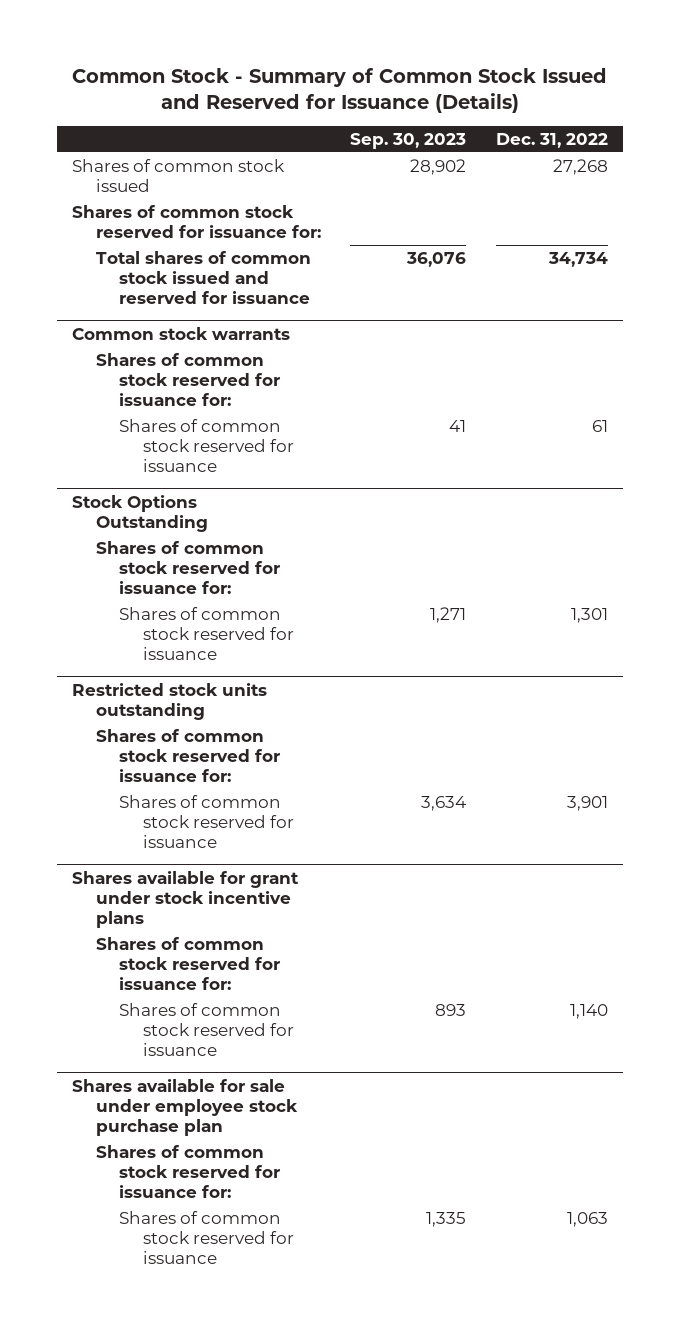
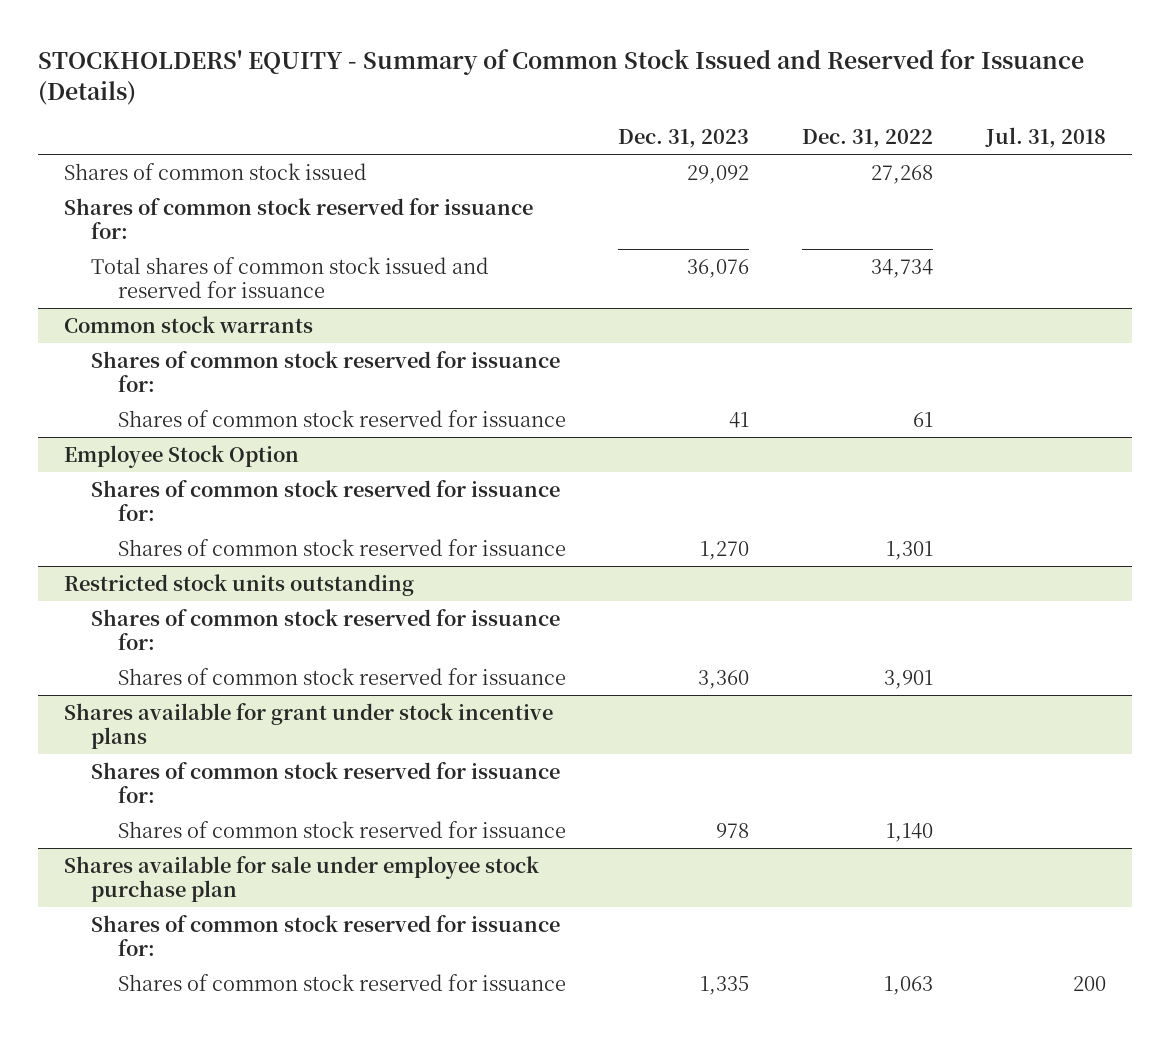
- Common Stock - Summary of Common Stock Issued and Reserved for Issuance (Details)
+ STOCKHOLDERS' EQUITY - Summary of Common Stock Issued and Reserved for Issuance (Details)
- | Sep. 30, 2023 | Dec. 31, 2022
+ | Dec. 31, 2023 | Dec. 31, 2022 | Jul. 31, 2018
- Stock Options Outstanding
+ Employee Stock Option

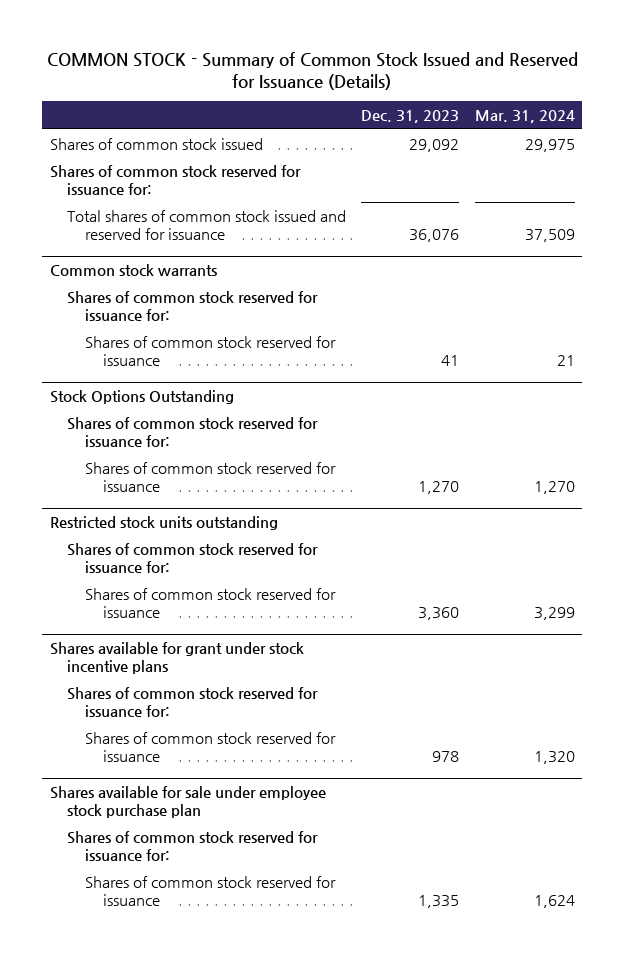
- STOCKHOLDERS' EQUITY - Summary of Common Stock Issued and Reserved for Issuance (Details)
+ COMMON STOCK - Summary of Common Stock Issued and Reserved for Issuance (Details)
- | Dec. 31, 2023 | Dec. 31, 2022 | Jul. 31, 2018
+ | Dec. 31, 2023 | Mar. 31, 2024
- Employee Stock Option
+ Stock Options Outstanding

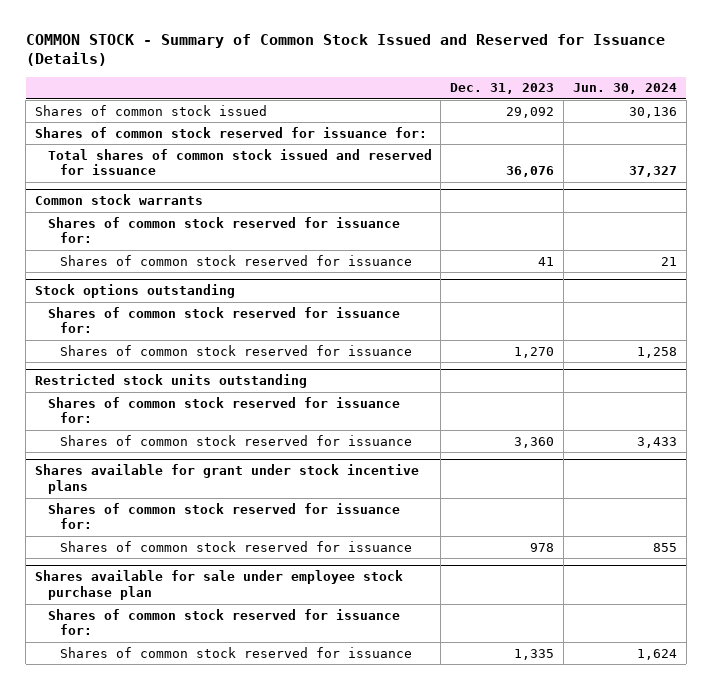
- | Dec. 31, 2023 | Mar. 31, 2024
+ | Dec. 31, 2023 | Jun. 30, 2024
- Stock Options Outstanding
+ Stock options outstanding

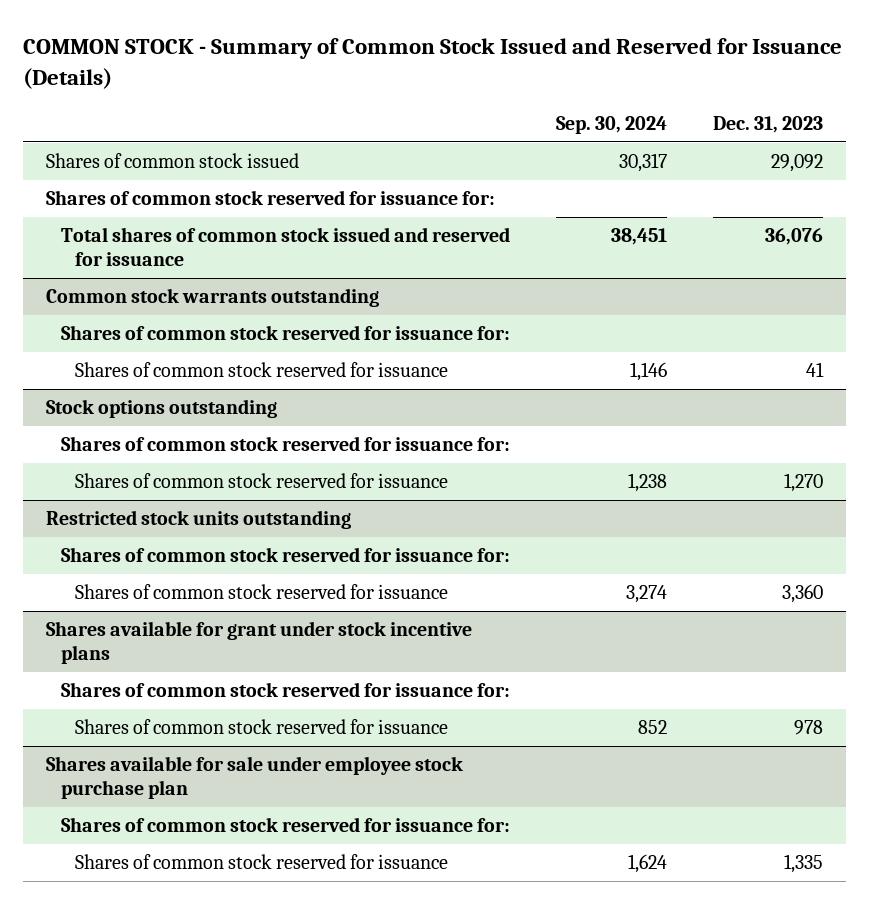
- | Dec. 31, 2023 | Jun. 30, 2024
+ | Sep. 30, 2024 | Dec. 31, 2023
- Common stock warrants
+ Common stock warrants outstanding

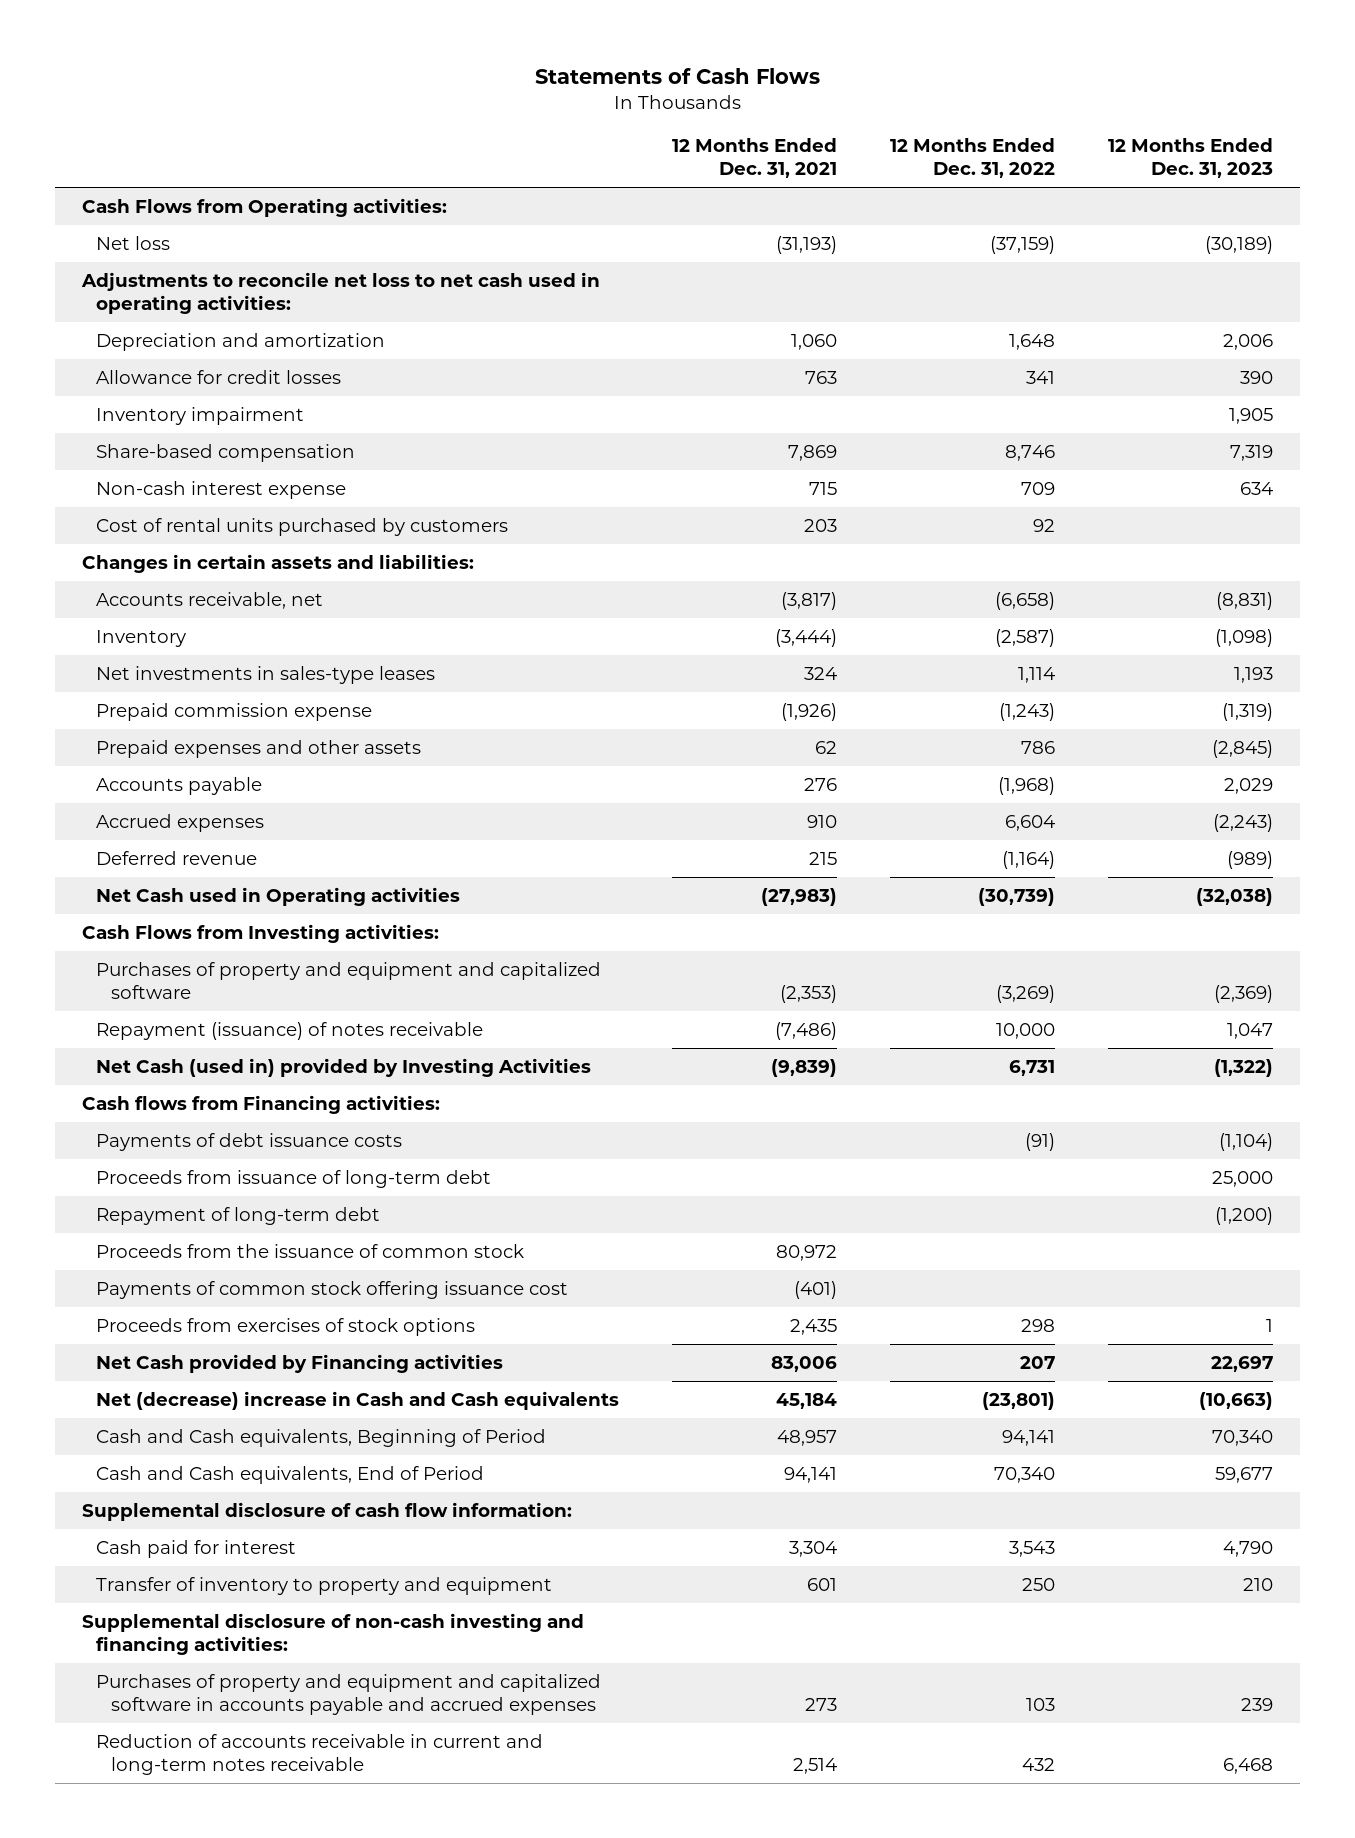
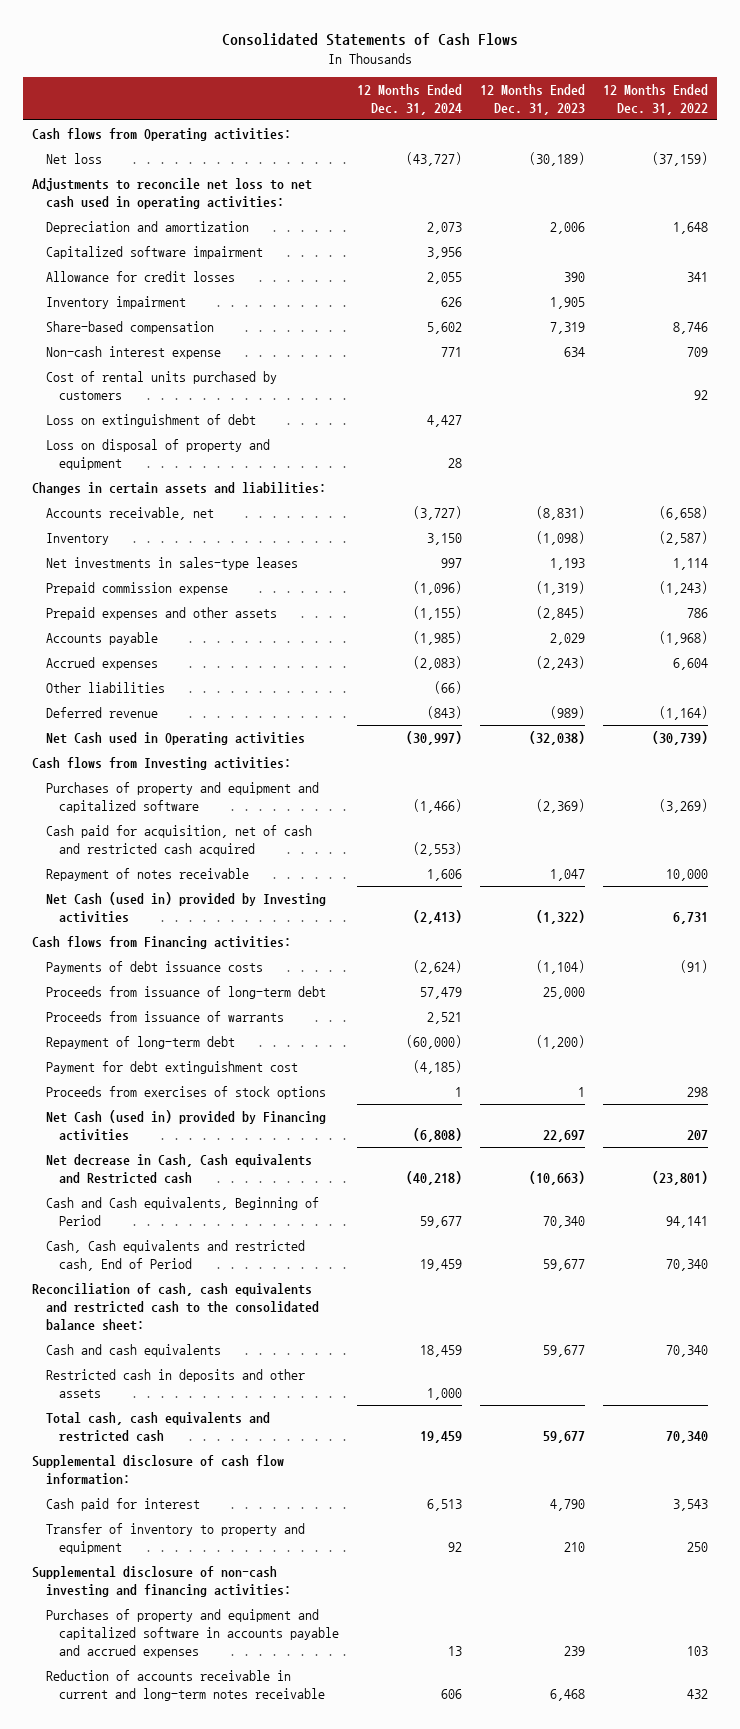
- Statements of Cash Flows
+ Consolidated Statements of Cash Flows
- | 12 Months Ended Dec. 31, 2021 | 12 Months Ended Dec. 31, 2022 | 12 Months Ended Dec. 31, 2023
+ | 12 Months Ended Dec. 31, 2024 | 12 Months Ended Dec. 31, 2023 | 12 Months Ended Dec. 31, 2022
- Cash Flows from Operating activities:
+ Cash flows from Operating activities:
+ Capitalized software impairment | 3,956 | |
+ Loss on extinguishment of debt | 4,427 | |
+ Loss on disposal of property and equipment | 28 | |
+ Other liabilities | (66) | |
- Cash Flows from Investing activities:
+ Cash flows from Investing activities:
- Repayment (issuance) of notes receivable | (7,486) | 10,000 | 1,047
- Net Cash (used in) provided by Investing Activities | (9,839) | 6,731 | (1,322)
+ Cash paid for acquisition, net of cash and restricted cash acquired | (2,553) | |
+ Repayment of notes receivable | 1,606 | 1,047 | 10,000
+ Net Cash (used in) provided by Investing activities | (2,413) | (1,322) | 6,731
+ Proceeds from issuance of warrants | 2,521 | |
- Proceeds from the issuance of common stock | 80,972 | |
- Payments of common stock offering issuance cost | (401) | |
+ Payment for debt extinguishment cost | (4,185) | |
- Net Cash provided by Financing activities | 83,006 | 207 | 22,697
- Net (decrease) increase in Cash and Cash equivalents | 45,184 | (23,801) | (10,663)
+ Net Cash (used in) provided by Financing activities | (6,808) | 22,697 | 207
+ Net decrease in Cash, Cash equivalents and Restricted cash | (40,218) | (10,663) | (23,801)
- Cash and Cash equivalents, End of Period | 94,141 | 70,340 | 59,677
+ Cash, Cash equivalents and restricted cash, End of Period | 19,459 | 59,677 | 70,340
+ Reconciliation of cash, cash equivalents and restricted cash to the consolidated balance sheet:
+ Cash and cash equivalents | 18,459 | 59,677 | 70,340
+ Restricted cash in deposits and other assets | 1,000 | |
+ Total cash, cash equivalents and restricted cash | 19,459 | 59,677 | 70,340

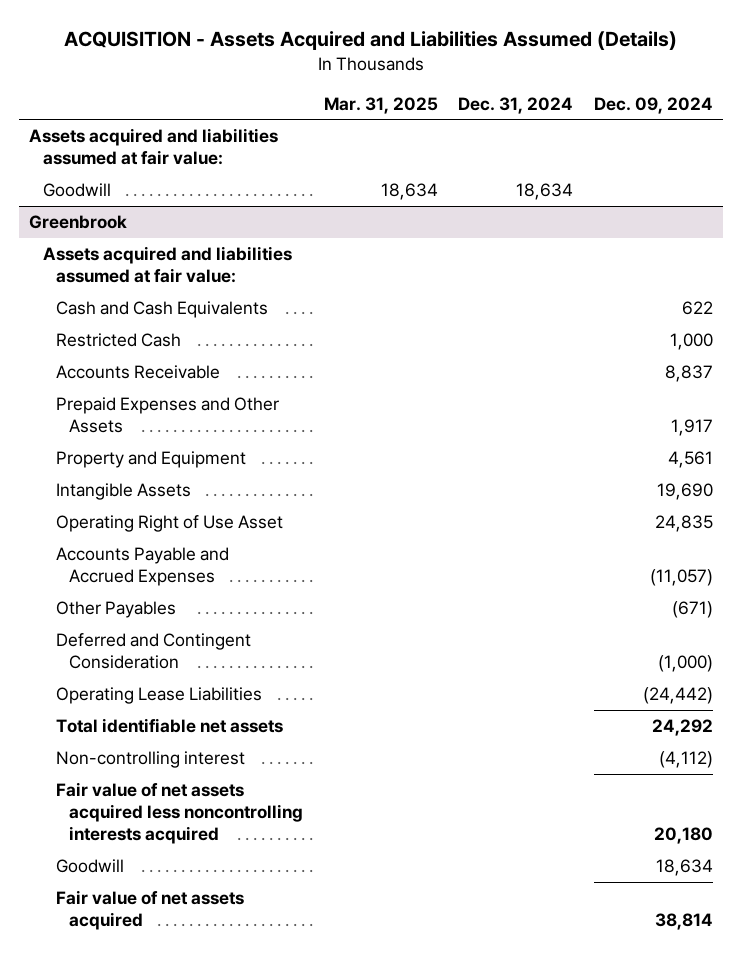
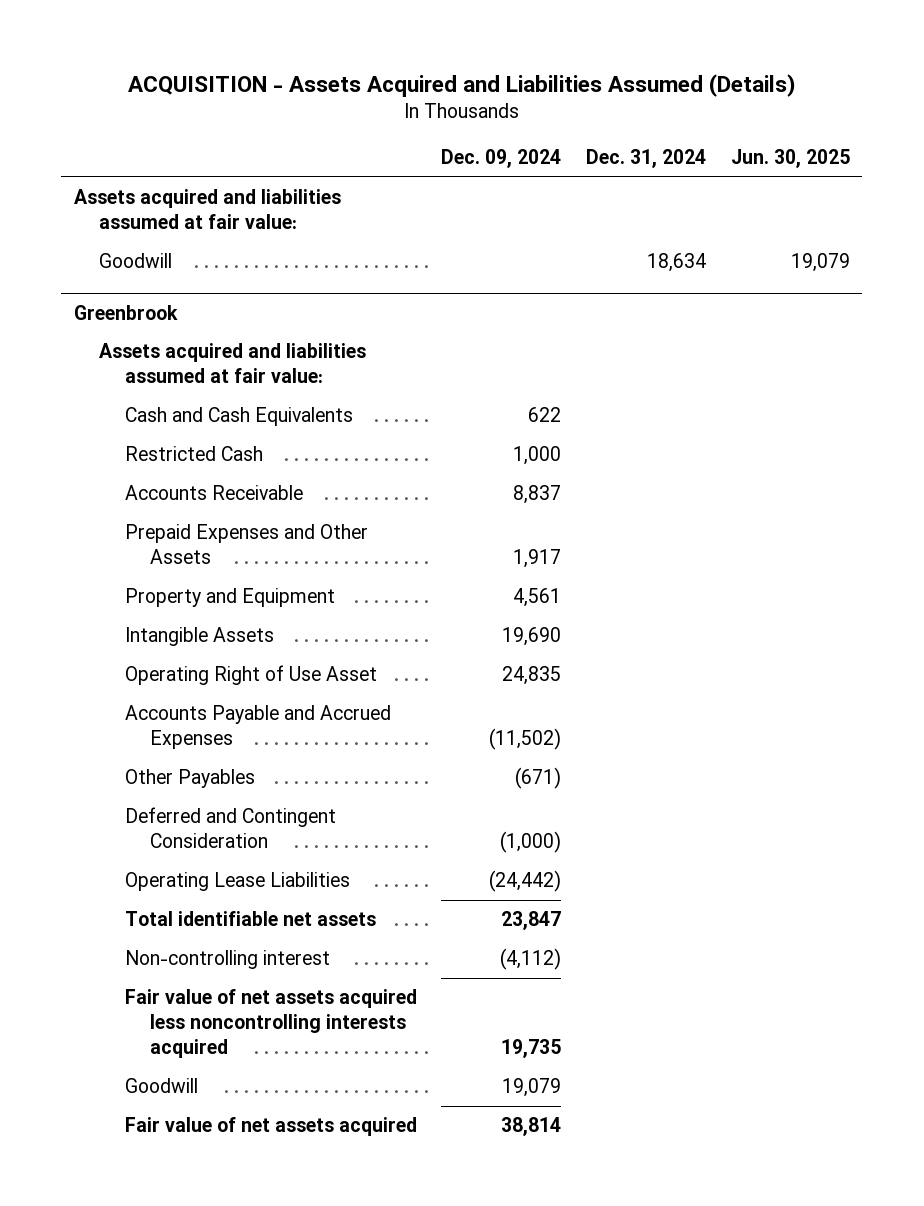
- | Mar. 31, 2025 | Dec. 31, 2024 | Dec. 09, 2024
+ | Dec. 09, 2024 | Dec. 31, 2024 | Jun. 30, 2025
@ Greenbrook
- Accounts Payable and Accrued Expenses | | | (11,057)
+ Accounts Payable and Accrued Expenses | (11,502) | |
- Total identifiable net assets | | | 24,292
+ Total identifiable net assets | 23,847 | |
- Fair value of net assets acquired less noncontrolling interests acquired | | | 20,180
- Goodwill | | | 18,634
+ Fair value of net assets acquired less noncontrolling interests acquired | 19,735 | |
+ Goodwill | 19,079 | |

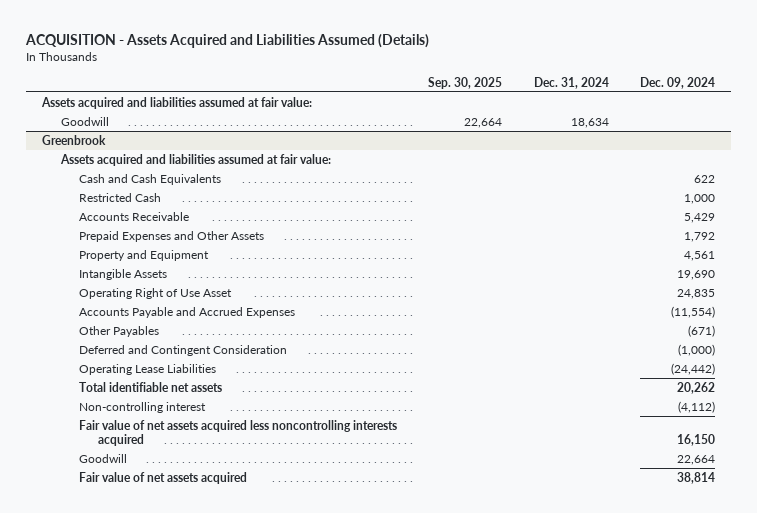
- | Dec. 09, 2024 | Dec. 31, 2024 | Jun. 30, 2025
+ | Sep. 30, 2025 | Dec. 31, 2024 | Dec. 09, 2024
@ Greenbrook
- Accounts Receivable | 8,837 | |
- Prepaid Expenses and Other Assets | 1,917 | |
+ Accounts Receivable | | | 5,429
+ Prepaid Expenses and Other Assets | | | 1,792
- Accounts Payable and Accrued Expenses | (11,502) | |
+ Accounts Payable and Accrued Expenses | | | (11,554)
- Total identifiable net assets | 23,847 | |
+ Total identifiable net assets | | | 20,262
- Fair value of net assets acquired less noncontrolling interests acquired | 19,735 | |
- Goodwill | 19,079 | |
+ Fair value of net assets acquired less noncontrolling interests acquired | | | 16,150
+ Goodwill | | | 22,664

